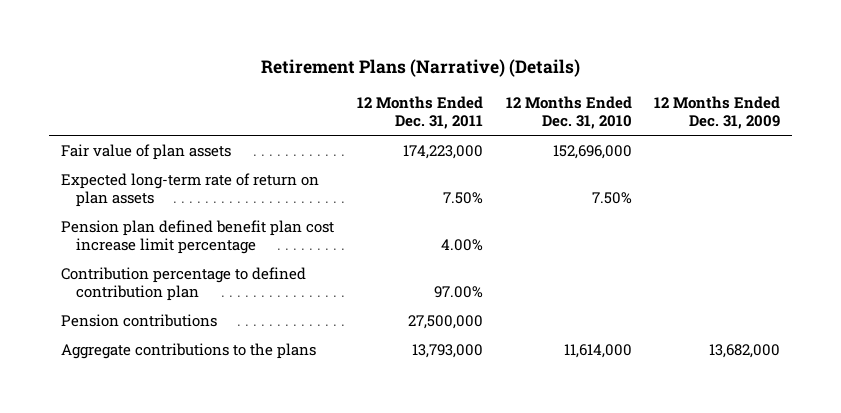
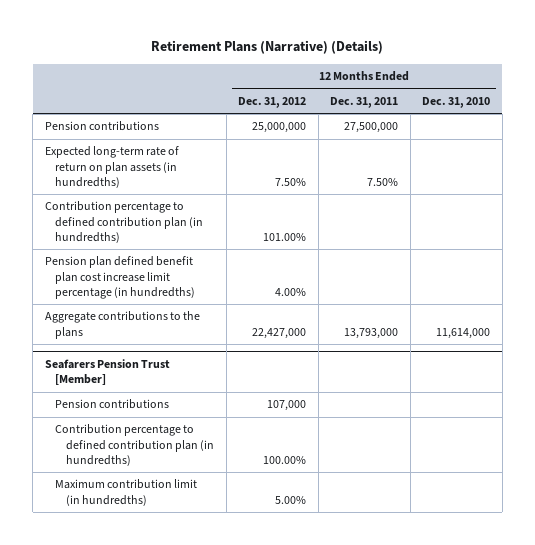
- | 12 Months Ended Dec. 31, 2011 | 12 Months Ended Dec. 31, 2010 | 12 Months Ended Dec. 31, 2009
+ | 12 Months Ended Dec. 31, 2012 | 12 Months Ended Dec. 31, 2011 | 12 Months Ended Dec. 31, 2010
- Fair value of plan assets | 174,223,000 | 152,696,000 |
- Expected long-term rate of return on plan assets | 7.50% | 7.50% |
- Pension plan defined benefit plan cost increase limit percentage | 4.00% | |
- Contribution percentage to defined contribution plan | 97.00% | |
+ Expected long-term rate of return on plan assets (in hundredths) | 7.50% | 7.50% |
+ Contribution percentage to defined contribution plan (in hundredths) | 101.00% | |
+ Pension plan defined benefit plan cost increase limit percentage (in hundredths) | 4.00% | |
+ Seafarers Pension Trust [Member]
+ Pension contributions | 107,000 | |
+ Contribution percentage to defined contribution plan (in hundredths) | 100.00% | |
+ Maximum contribution limit (in hundredths) | 5.00% | |

